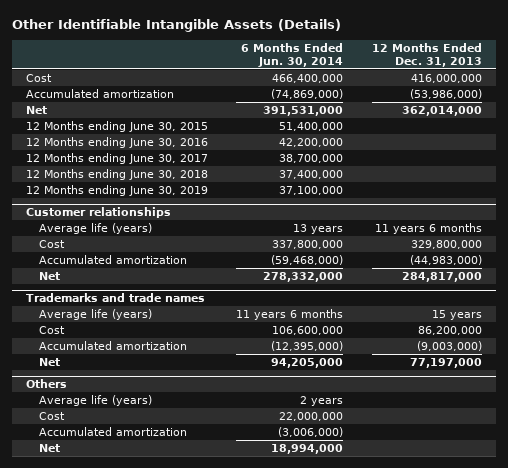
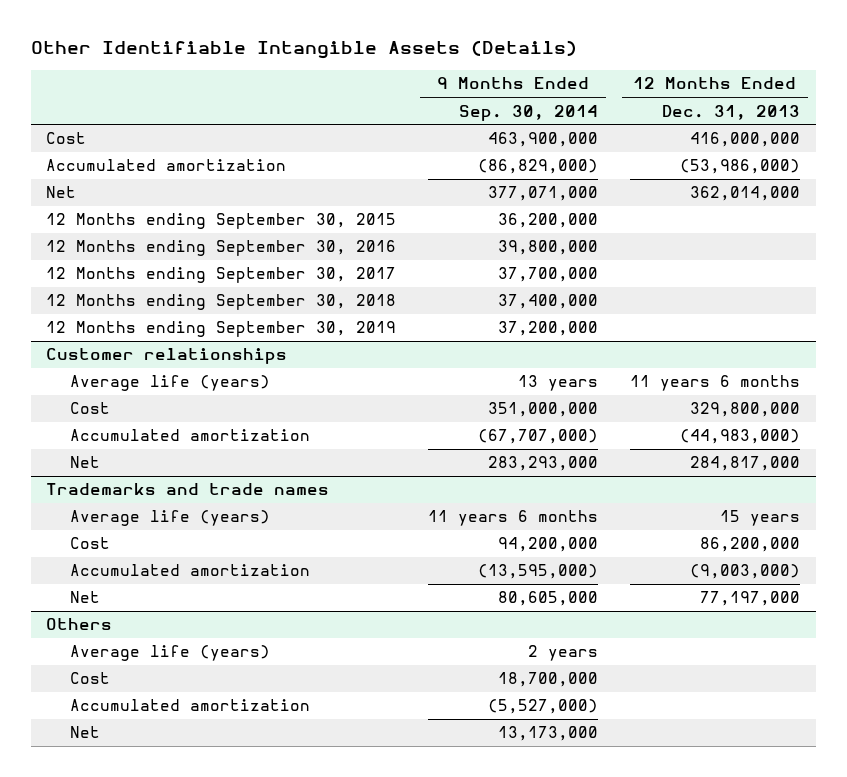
- | 6 Months Ended Jun. 30, 2014 | 12 Months Ended Dec. 31, 2013
+ | 9 Months Ended Sep. 30, 2014 | 12 Months Ended Dec. 31, 2013
- 12 Months ending June 30, 2015 | 51,400,000 |
- 12 Months ending June 30, 2016 | 42,200,000 |
- 12 Months ending June 30, 2017 | 38,700,000 |
- 12 Months ending June 30, 2018 | 37,400,000 |
- 12 Months ending June 30, 2019 | 37,100,000 |
+ 12 Months ending September 30, 2015 | 36,200,000 |
+ 12 Months ending September 30, 2016 | 39,800,000 |
+ 12 Months ending September 30, 2017 | 37,700,000 |
+ 12 Months ending September 30, 2018 | 37,400,000 |
+ 12 Months ending September 30, 2019 | 37,200,000 |

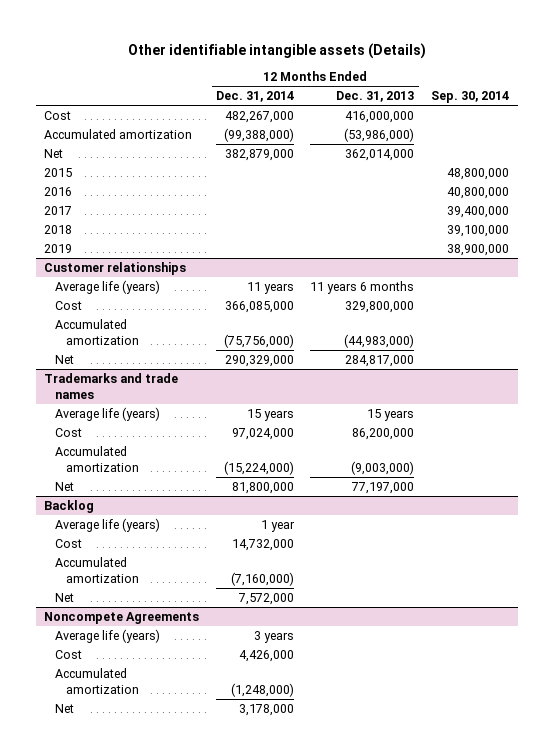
- Other Identifiable Intangible Assets (Details)
+ Other identifiable intangible assets (Details)
- | 9 Months Ended Sep. 30, 2014 | 12 Months Ended Dec. 31, 2013
+ | 12 Months Ended Dec. 31, 2014 | 12 Months Ended Dec. 31, 2013 | Sep. 30, 2014
- 12 Months ending September 30, 2015 | 36,200,000 |
- 12 Months ending September 30, 2016 | 39,800,000 |
- 12 Months ending September 30, 2017 | 37,700,000 |
- 12 Months ending September 30, 2018 | 37,400,000 |
- 12 Months ending September 30, 2019 | 37,200,000 |
+ 2015 | | | 48,800,000
+ 2016 | | | 40,800,000
+ 2017 | | | 39,400,000
+ 2018 | | | 39,100,000
+ 2019 | | | 38,900,000
- Others
- Average life (years) | 2 years |
- Cost | 18,700,000 |
- Accumulated amortization | (5,527,000) |
- Net | 13,173,000 |
+ Backlog
+ Average life (years) | 1 year | |
+ Cost | 14,732,000 | |
+ Accumulated amortization | (7,160,000) | |
+ Net | 7,572,000 | |
+ Noncompete Agreements
+ Average life (years) | 3 years | |
+ Cost | 4,426,000 | |
+ Accumulated amortization | (1,248,000) | |
+ Net | 3,178,000 | |

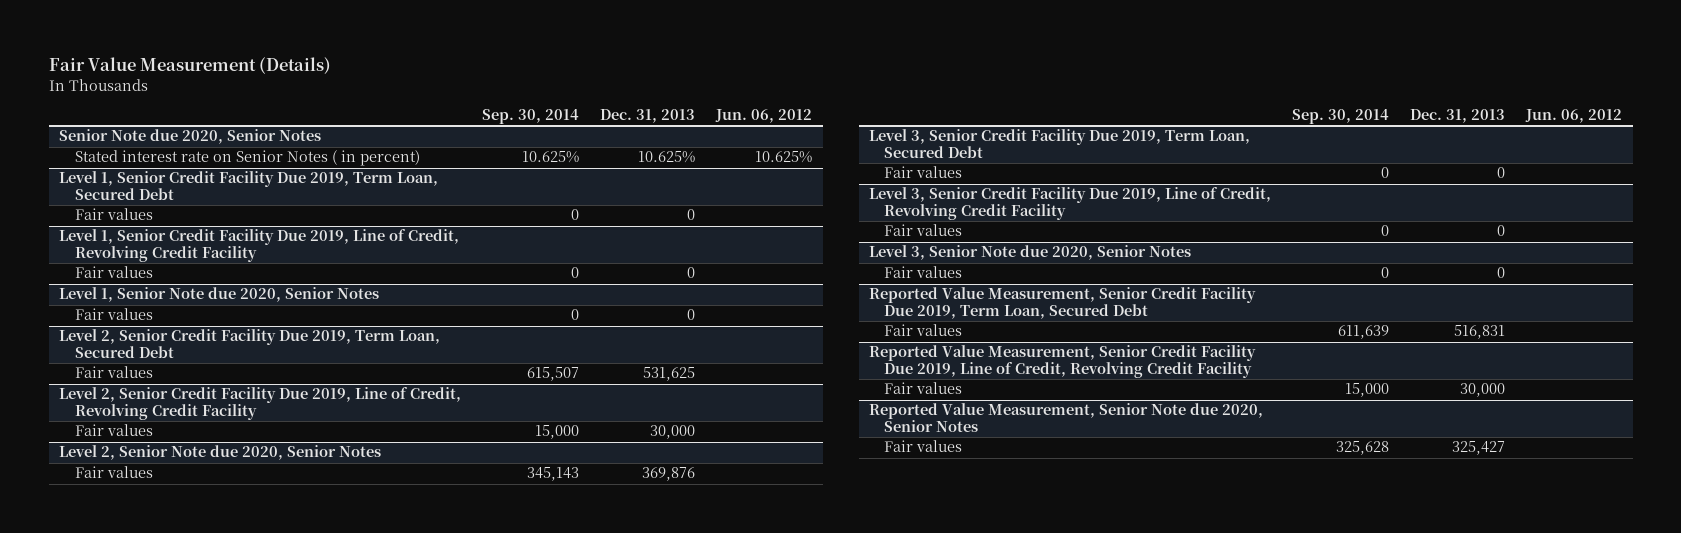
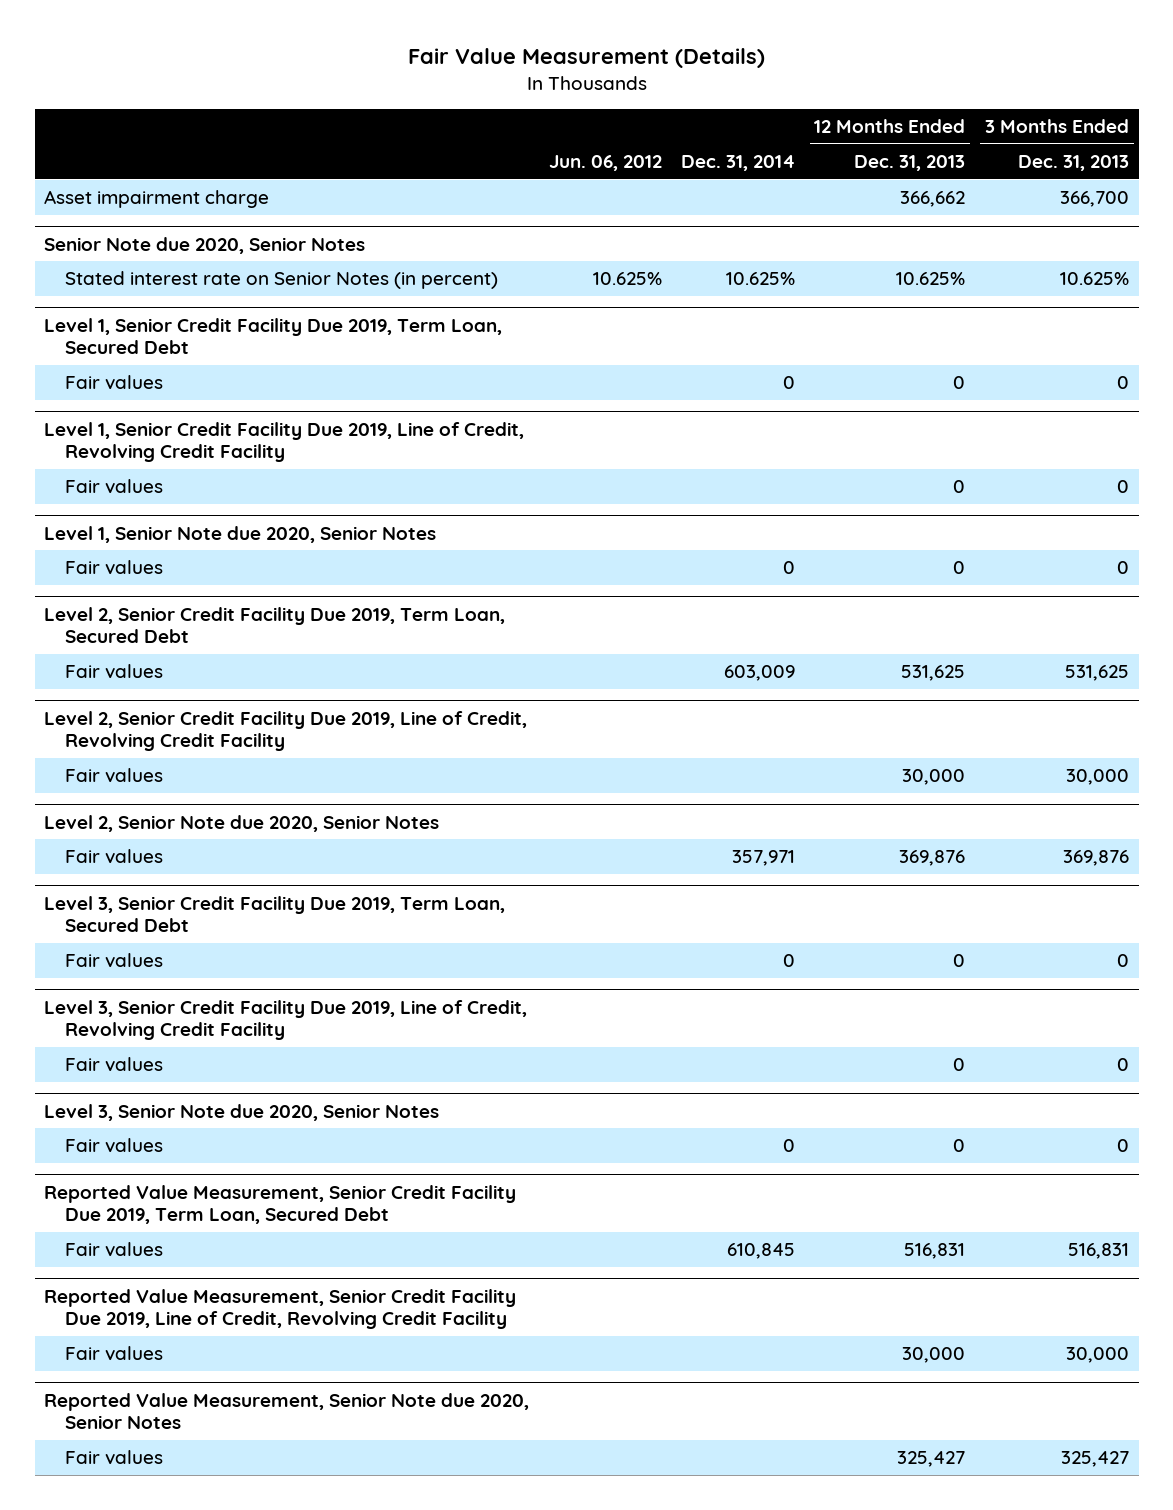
- | Sep. 30, 2014 | Dec. 31, 2013 | Jun. 06, 2012
+ | Jun. 06, 2012 | Dec. 31, 2014 | 12 Months Ended Dec. 31, 2013 | 3 Months Ended Dec. 31, 2013
+ Asset impairment charge | | | 366,662 | 366,700
@ Senior Note due 2020, Senior Notes
- Stated interest rate on Senior Notes ( in percent) | 10.625% | 10.625% | 10.625%
+ Stated interest rate on Senior Notes (in percent) | 10.625% | 10.625% | 10.625% | 10.625%

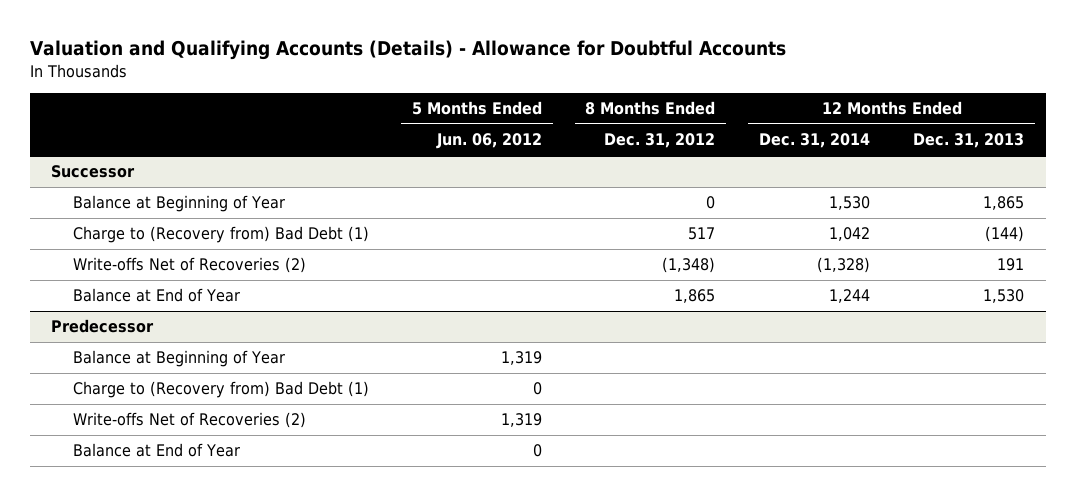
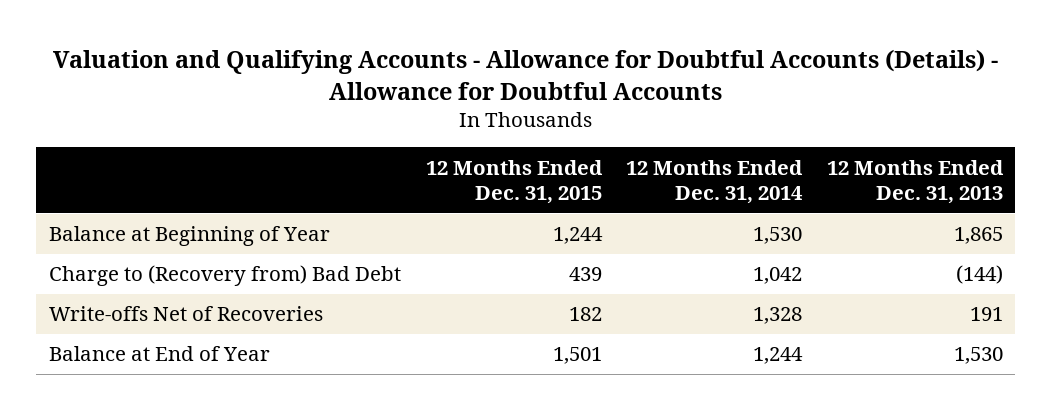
- Valuation and Qualifying Accounts (Details) - Allowance for Doubtful Accounts
+ Valuation and Qualifying Accounts - Allowance for Doubtful Accounts (Details) - Allowance for Doubtful Accounts
- | 5 Months Ended Jun. 06, 2012 | 8 Months Ended Dec. 31, 2012 | 12 Months Ended Dec. 31, 2014 | 12 Months Ended Dec. 31, 2013
+ | 12 Months Ended Dec. 31, 2015 | 12 Months Ended Dec. 31, 2014 | 12 Months Ended Dec. 31, 2013
- Successor
- Charge to (Recovery from) Bad Debt (1) | | 517 | 1,042 | (144)
- Write-offs Net of Recoveries (2) | | (1,348) | (1,328) | 191
+ Charge to (Recovery from) Bad Debt | 439 | 1,042 | (144)
+ Write-offs Net of Recoveries | 182 | 1,328 | 191
- Predecessor
- Balance at Beginning of Year | 1,319 | | |
- Charge to (Recovery from) Bad Debt (1) | 0 | | |
- Write-offs Net of Recoveries (2) | 1,319 | | |
- Balance at End of Year | 0 | | |

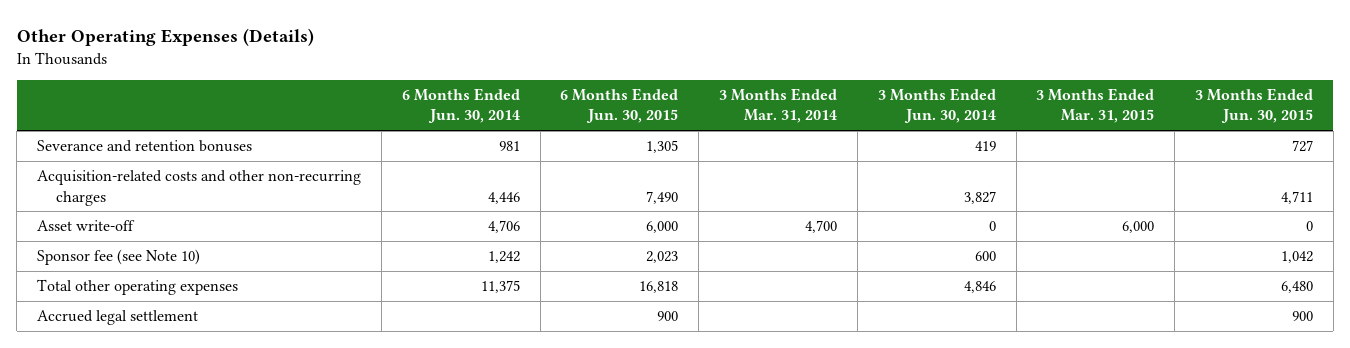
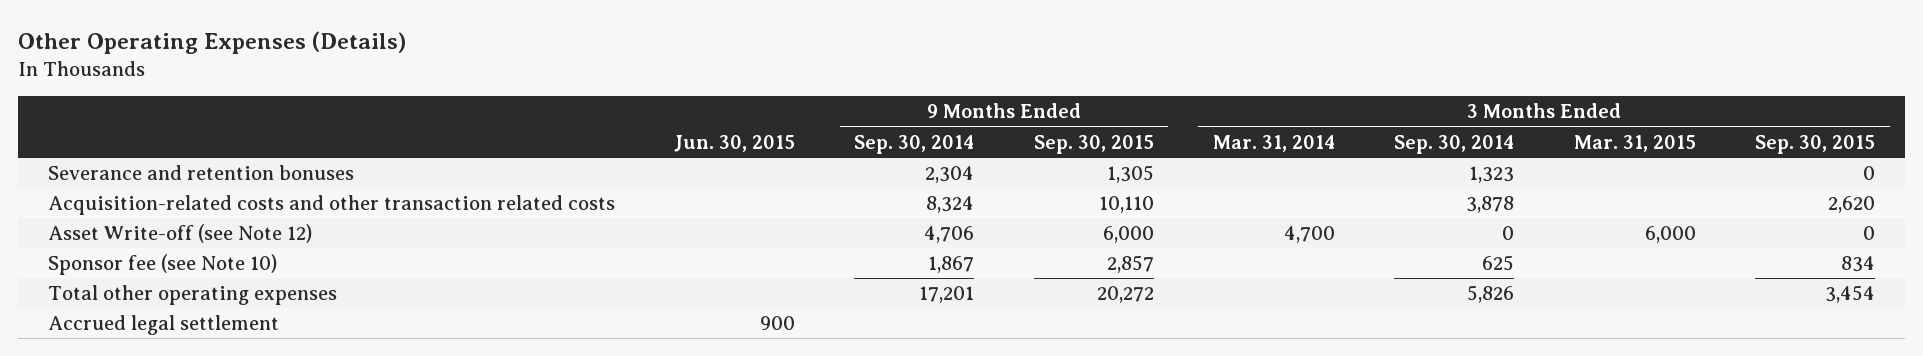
- | 6 Months Ended Jun. 30, 2014 | 6 Months Ended Jun. 30, 2015 | 3 Months Ended Mar. 31, 2014 | 3 Months Ended Jun. 30, 2014 | 3 Months Ended Mar. 31, 2015 | 3 Months Ended Jun. 30, 2015
+ | Jun. 30, 2015 | 9 Months Ended Sep. 30, 2014 | 9 Months Ended Sep. 30, 2015 | 3 Months Ended Mar. 31, 2014 | 3 Months Ended Sep. 30, 2014 | 3 Months Ended Mar. 31, 2015 | 3 Months Ended Sep. 30, 2015
- Acquisition-related costs and other non-recurring charges | 4,446 | 7,490 | | 3,827 | | 4,711
- Asset write-off | 4,706 | 6,000 | 4,700 | 0 | 6,000 | 0
+ Acquisition-related costs and other transaction related costs | | 8,324 | 10,110 | | 3,878 | | 2,620
+ Asset Write-off (see Note 12) | | 4,706 | 6,000 | 4,700 | 0 | 6,000 | 0

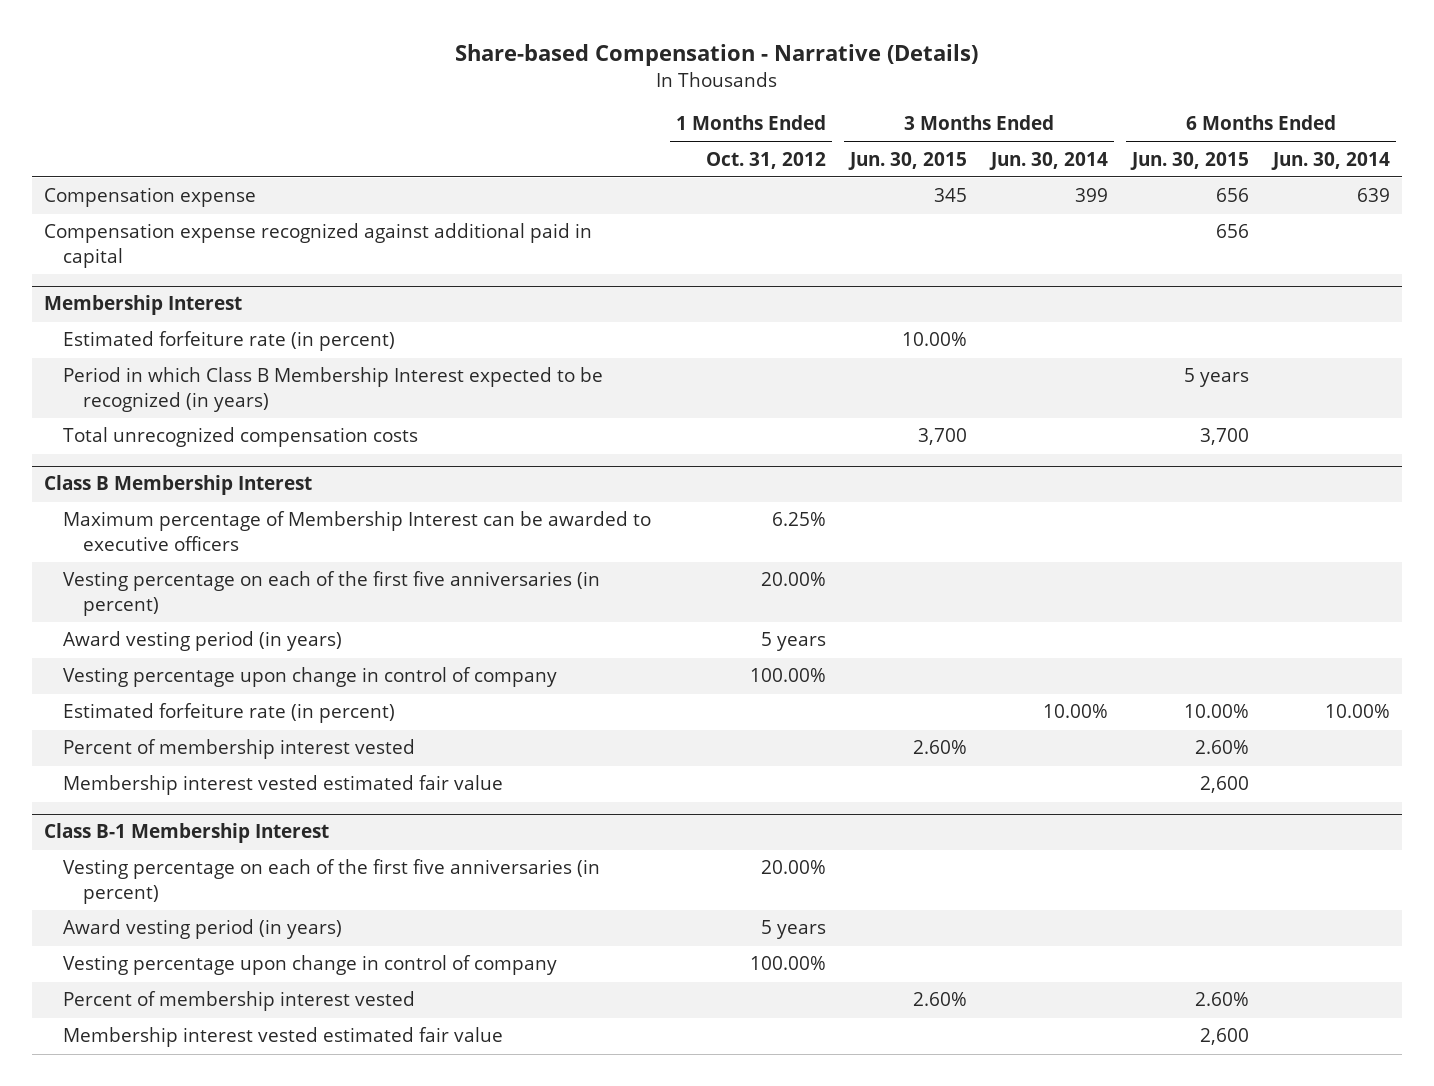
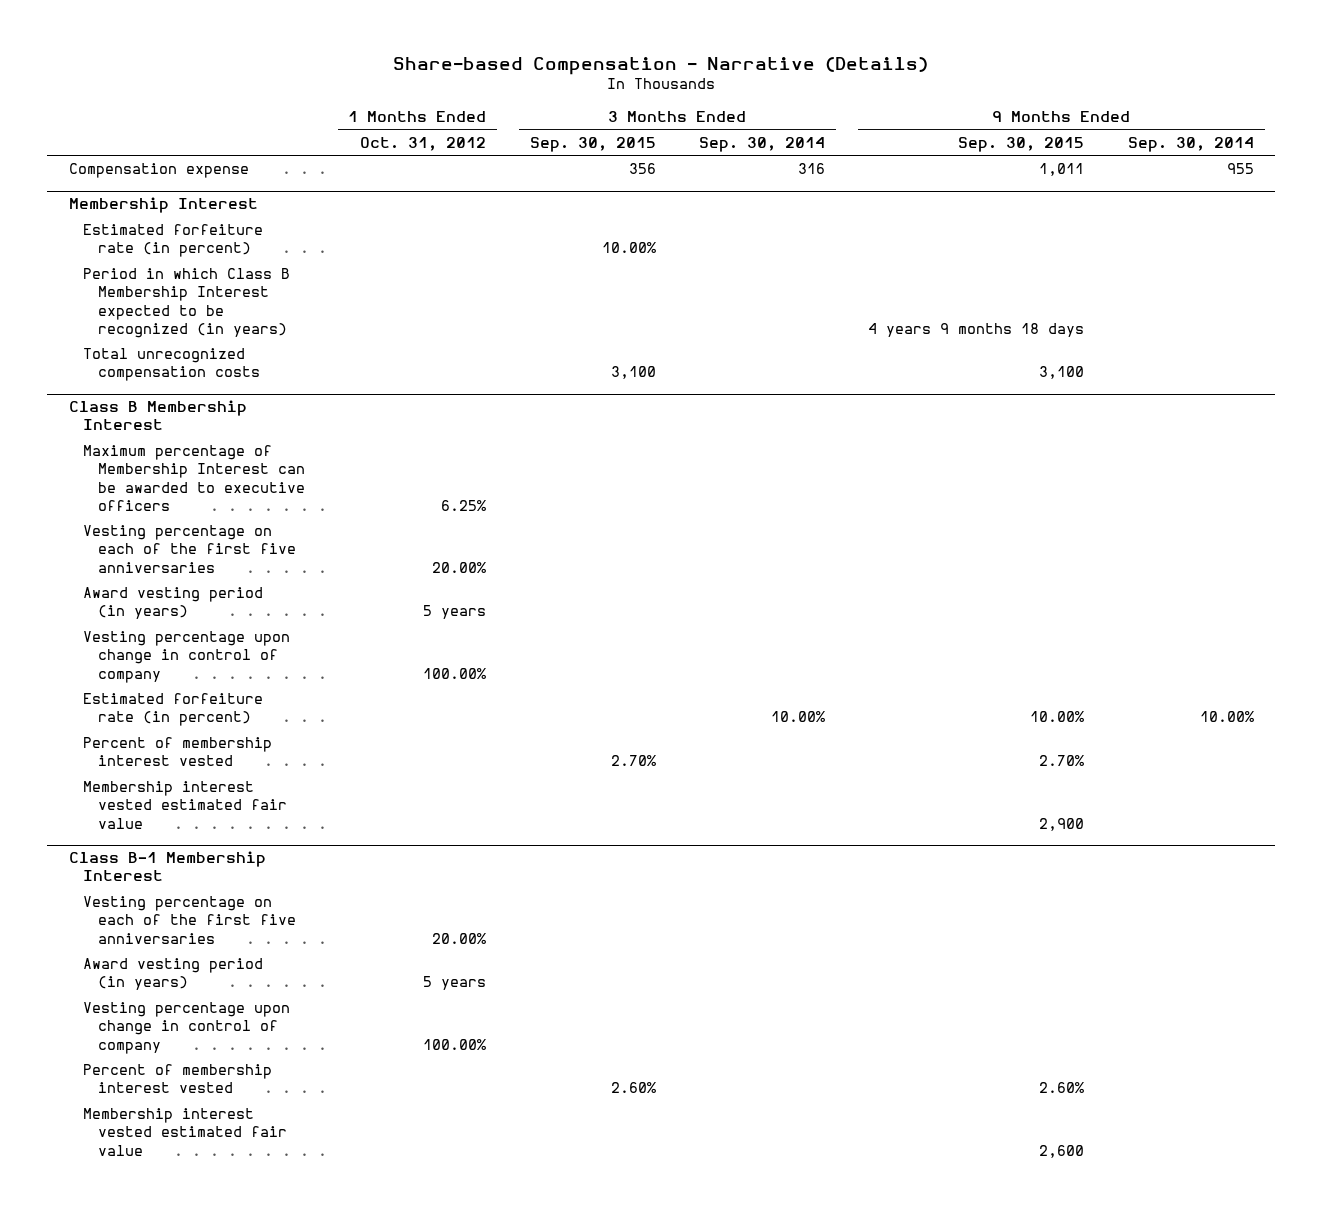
- | 1 Months Ended Oct. 31, 2012 | 3 Months Ended Jun. 30, 2015 | 3 Months Ended Jun. 30, 2014 | 6 Months Ended Jun. 30, 2015 | 6 Months Ended Jun. 30, 2014
+ | 1 Months Ended Oct. 31, 2012 | 3 Months Ended Sep. 30, 2015 | 3 Months Ended Sep. 30, 2014 | 9 Months Ended Sep. 30, 2015 | 9 Months Ended Sep. 30, 2014
- Compensation expense recognized against additional paid in capital | | | | 656 |
@ Class B Membership Interest
- Vesting percentage on each of the first five anniversaries (in percent) | 20.00% | | | |
+ Vesting percentage on each of the first five anniversaries | 20.00% | | | |
@ Class B-1 Membership Interest
- Vesting percentage on each of the first five anniversaries (in percent) | 20.00% | | | |
+ Vesting percentage on each of the first five anniversaries | 20.00% | | | |

